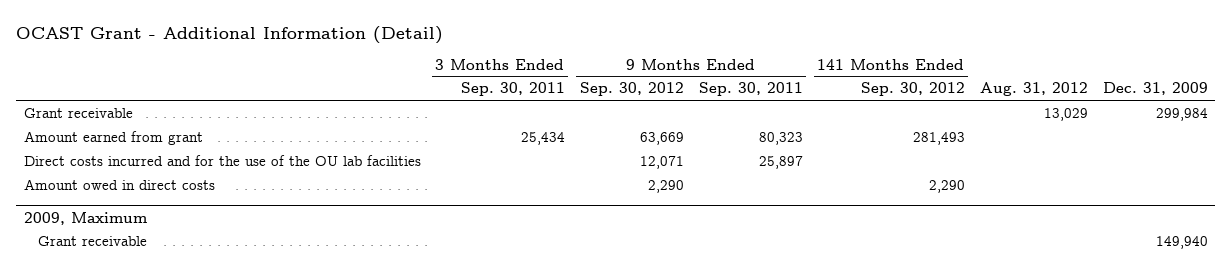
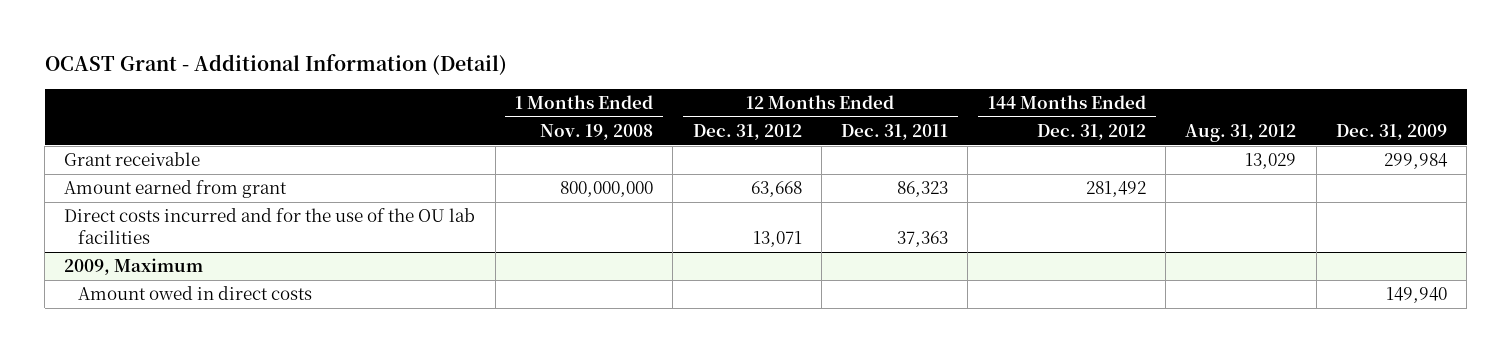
- | 3 Months Ended Sep. 30, 2011 | 9 Months Ended Sep. 30, 2012 | 9 Months Ended Sep. 30, 2011 | 141 Months Ended Sep. 30, 2012 | Aug. 31, 2012 | Dec. 31, 2009
+ | 1 Months Ended Nov. 19, 2008 | 12 Months Ended Dec. 31, 2012 | 12 Months Ended Dec. 31, 2011 | 144 Months Ended Dec. 31, 2012 | Aug. 31, 2012 | Dec. 31, 2009
- Amount owed in direct costs | | 2,290 | | 2,290 | |
@ 2009, Maximum
- Grant receivable | | | | | | 149,940
+ Amount owed in direct costs | | | | | | 149,940

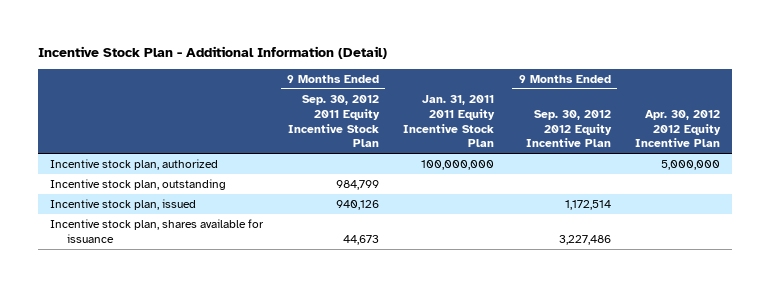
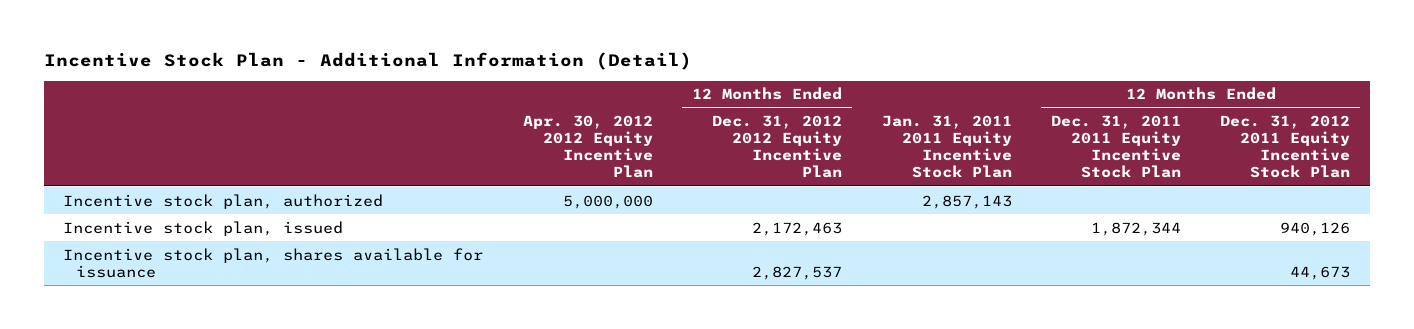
- | 9 Months Ended Sep. 30, 2012 2011 Equity Incentive Stock Plan | Jan. 31, 2011 2011 Equity Incentive Stock Plan | 9 Months Ended Sep. 30, 2012 2012 Equity Incentive Plan | Apr. 30, 2012 2012 Equity Incentive Plan
+ | Apr. 30, 2012 2012 Equity Incentive Plan | 12 Months Ended Dec. 31, 2012 2012 Equity Incentive Plan | Jan. 31, 2011 2011 Equity Incentive Stock Plan | 12 Months Ended Dec. 31, 2011 2011 Equity Incentive Stock Plan | 12 Months Ended Dec. 31, 2012 2011 Equity Incentive Stock Plan
- Incentive stock plan, authorized | | 100,000,000 | | 5,000,000
- Incentive stock plan, outstanding | 984,799 | | |
+ Incentive stock plan, authorized | 5,000,000 | | 2,857,143 | |

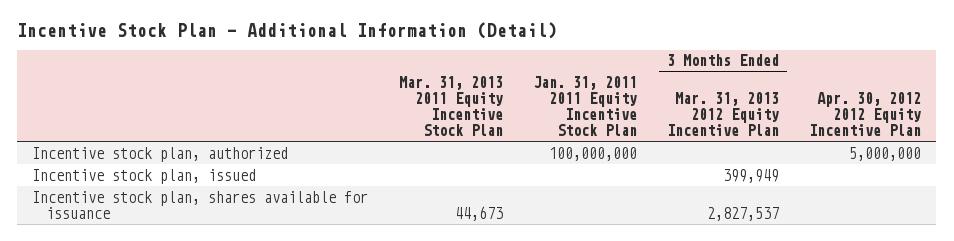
- | Apr. 30, 2012 2012 Equity Incentive Plan | 12 Months Ended Dec. 31, 2012 2012 Equity Incentive Plan | Jan. 31, 2011 2011 Equity Incentive Stock Plan | 12 Months Ended Dec. 31, 2011 2011 Equity Incentive Stock Plan | 12 Months Ended Dec. 31, 2012 2011 Equity Incentive Stock Plan
+ | Mar. 31, 2013 2011 Equity Incentive Stock Plan | Jan. 31, 2011 2011 Equity Incentive Stock Plan | 3 Months Ended Mar. 31, 2013 2012 Equity Incentive Plan | Apr. 30, 2012 2012 Equity Incentive Plan
- Incentive stock plan, authorized | 5,000,000 | | 2,857,143 | |
+ Incentive stock plan, authorized | | 100,000,000 | | 5,000,000

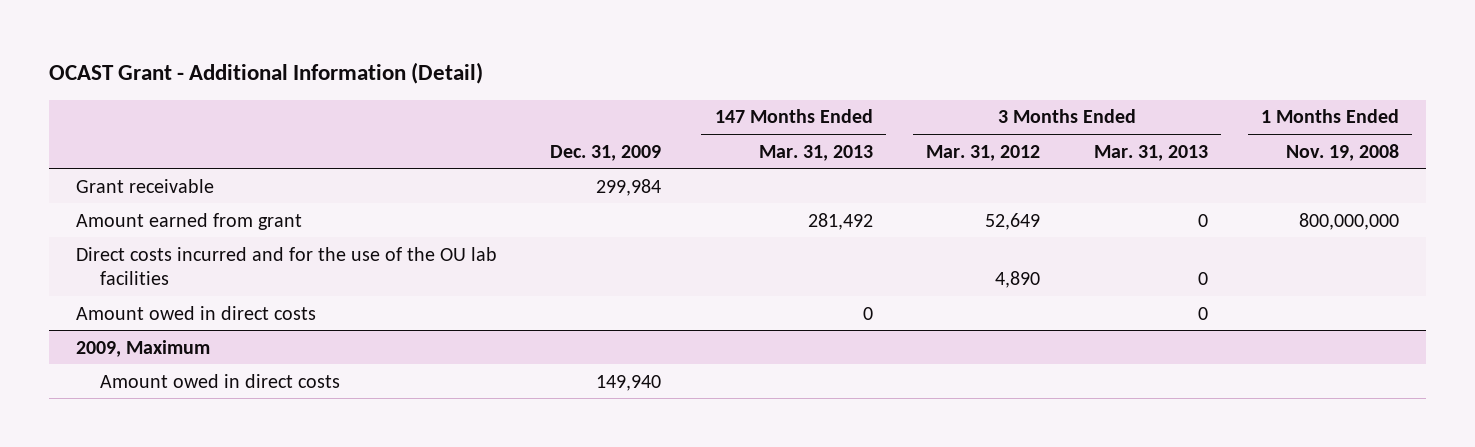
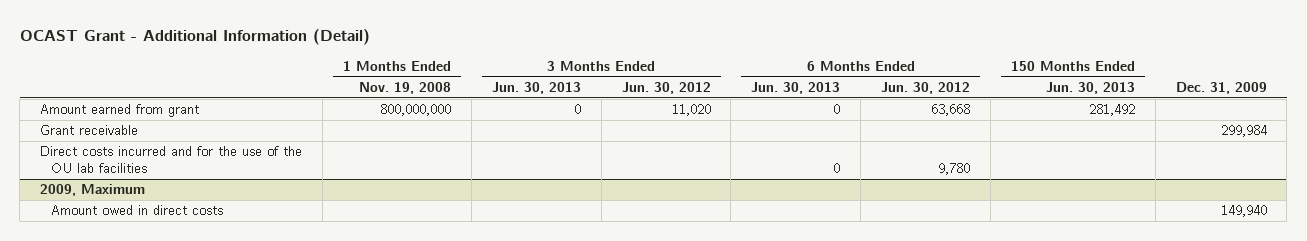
- | Dec. 31, 2009 | 147 Months Ended Mar. 31, 2013 | 3 Months Ended Mar. 31, 2012 | 3 Months Ended Mar. 31, 2013 | 1 Months Ended Nov. 19, 2008
+ | 1 Months Ended Nov. 19, 2008 | 3 Months Ended Jun. 30, 2013 | 3 Months Ended Jun. 30, 2012 | 6 Months Ended Jun. 30, 2013 | 6 Months Ended Jun. 30, 2012 | 150 Months Ended Jun. 30, 2013 | Dec. 31, 2009
moved down: Grant receivable | | | | | | | 299,984
- Amount owed in direct costs | | 0 | | 0 |

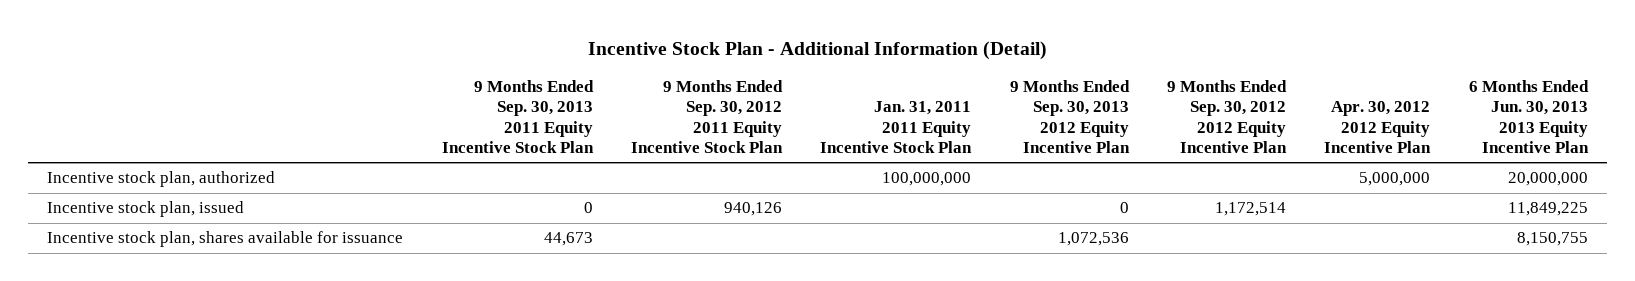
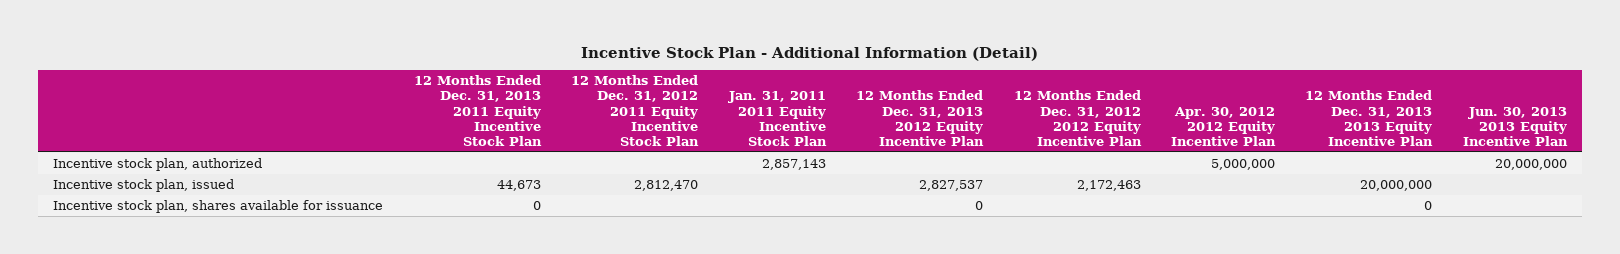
- | 9 Months Ended Sep. 30, 2013 2011 Equity Incentive Stock Plan | 9 Months Ended Sep. 30, 2012 2011 Equity Incentive Stock Plan | Jan. 31, 2011 2011 Equity Incentive Stock Plan | 9 Months Ended Sep. 30, 2013 2012 Equity Incentive Plan | 9 Months Ended Sep. 30, 2012 2012 Equity Incentive Plan | Apr. 30, 2012 2012 Equity Incentive Plan | 6 Months Ended Jun. 30, 2013 2013 Equity Incentive Plan
+ | 12 Months Ended Dec. 31, 2013 2011 Equity Incentive Stock Plan | 12 Months Ended Dec. 31, 2012 2011 Equity Incentive Stock Plan | Jan. 31, 2011 2011 Equity Incentive Stock Plan | 12 Months Ended Dec. 31, 2013 2012 Equity Incentive Plan | 12 Months Ended Dec. 31, 2012 2012 Equity Incentive Plan | Apr. 30, 2012 2012 Equity Incentive Plan | 12 Months Ended Dec. 31, 2013 2013 Equity Incentive Plan | Jun. 30, 2013 2013 Equity Incentive Plan
- Incentive stock plan, authorized | | | 100,000,000 | | | 5,000,000 | 20,000,000
+ Incentive stock plan, authorized | | | 2,857,143 | | | 5,000,000 | | 20,000,000

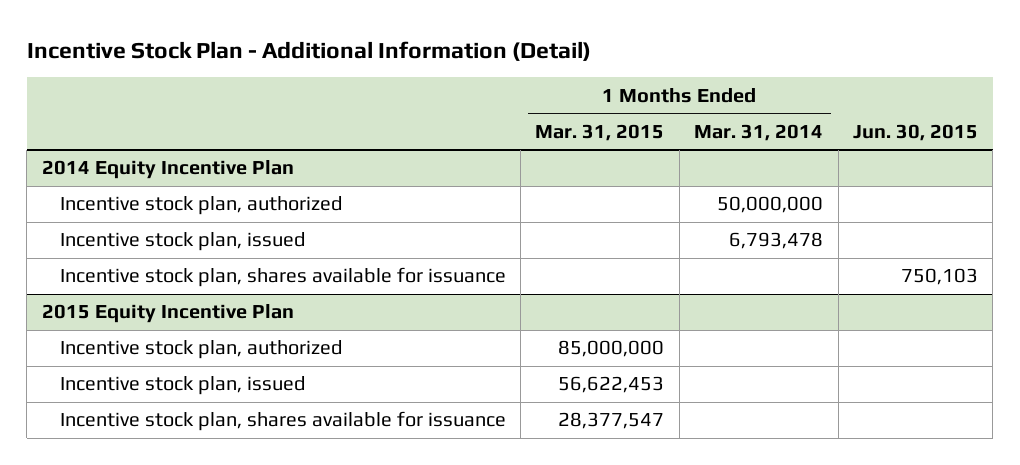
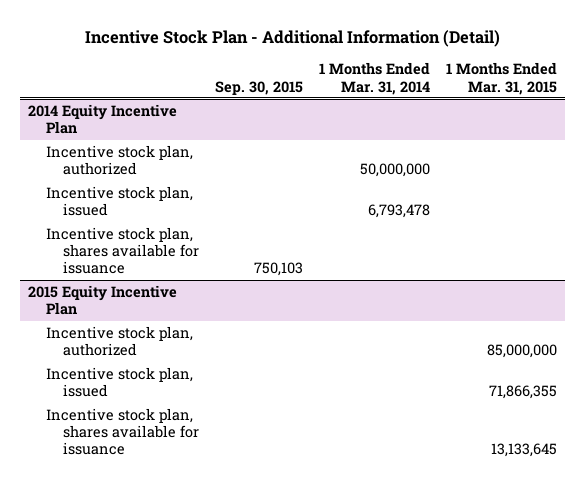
- | 1 Months Ended Mar. 31, 2015 | 1 Months Ended Mar. 31, 2014 | Jun. 30, 2015
+ | Sep. 30, 2015 | 1 Months Ended Mar. 31, 2014 | 1 Months Ended Mar. 31, 2015
@ 2015 Equity Incentive Plan
- Incentive stock plan, issued | 56,622,453 | |
- Incentive stock plan, shares available for issuance | 28,377,547 | |
+ Incentive stock plan, issued | | | 71,866,355
+ Incentive stock plan, shares available for issuance | | | 13,133,645

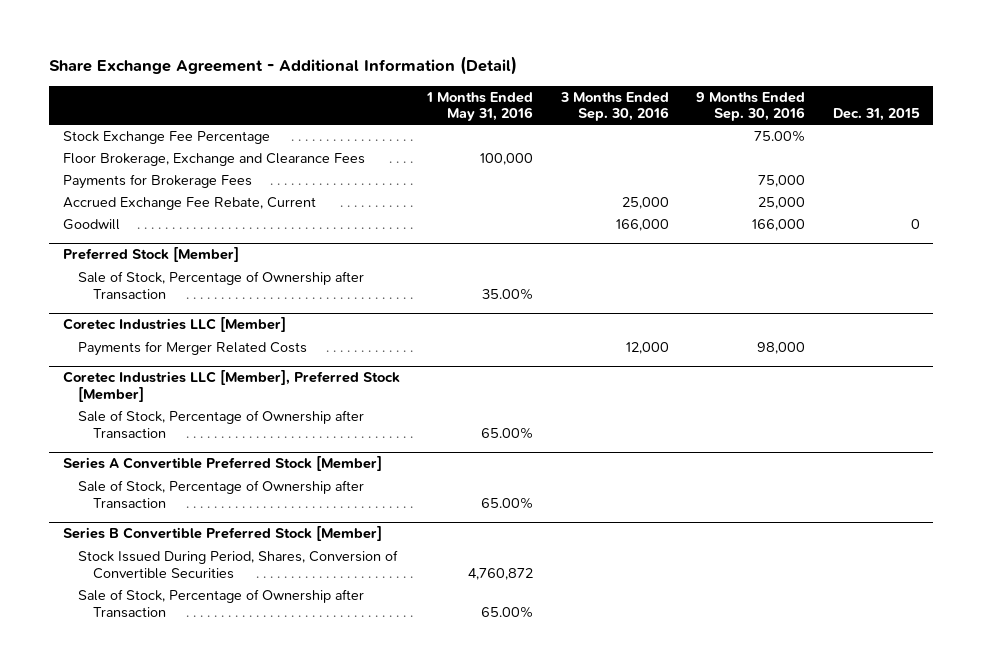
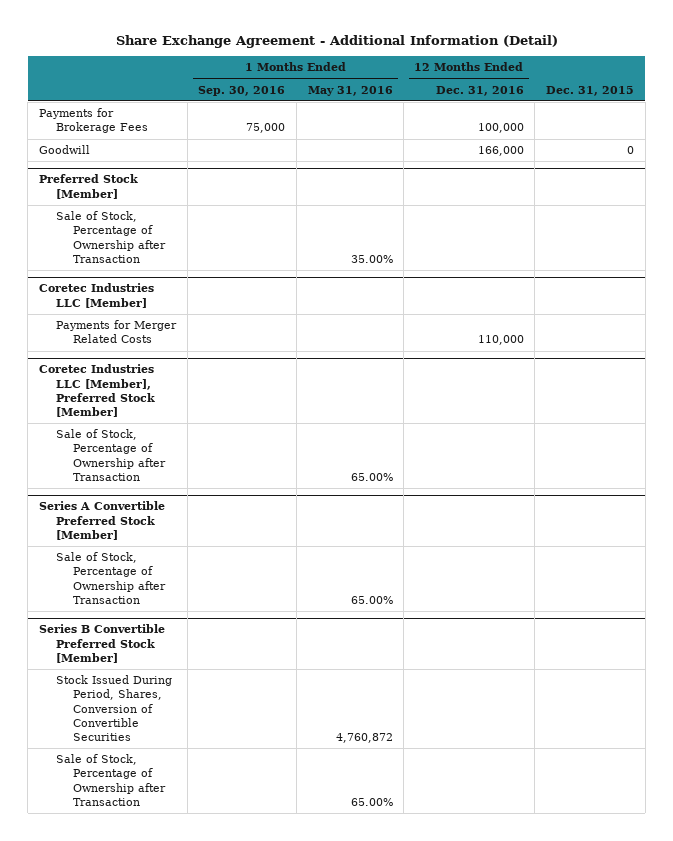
- | 1 Months Ended May 31, 2016 | 3 Months Ended Sep. 30, 2016 | 9 Months Ended Sep. 30, 2016 | Dec. 31, 2015
+ | 1 Months Ended Sep. 30, 2016 | 1 Months Ended May 31, 2016 | 12 Months Ended Dec. 31, 2016 | Dec. 31, 2015
- Stock Exchange Fee Percentage | | | 75.00% |
- Floor Brokerage, Exchange and Clearance Fees | 100,000 | | |
- Accrued Exchange Fee Rebate, Current | | 25,000 | 25,000 |

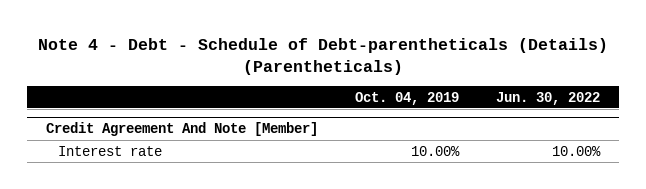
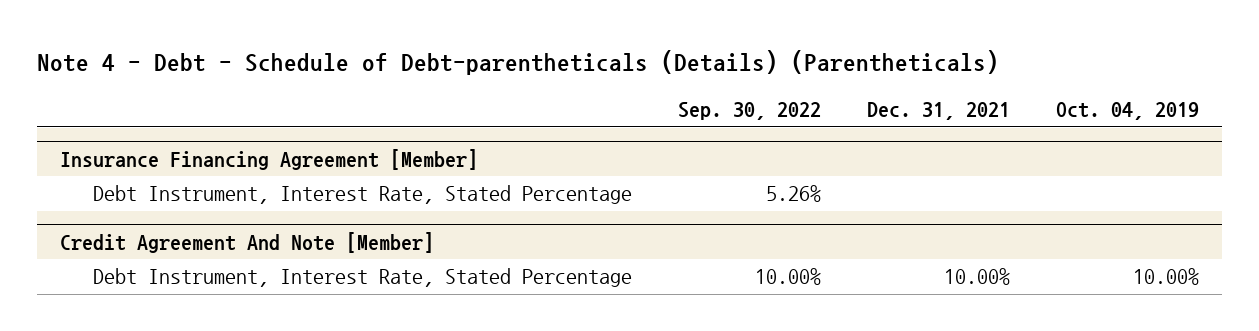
- | Oct. 04, 2019 | Jun. 30, 2022
+ | Sep. 30, 2022 | Dec. 31, 2021 | Oct. 04, 2019
+ Insurance Financing Agreement [Member]
+ Debt Instrument, Interest Rate, Stated Percentage | 5.26% | |
@ Credit Agreement And Note [Member]
- Interest rate | 10.00% | 10.00%
+ Debt Instrument, Interest Rate, Stated Percentage | 10.00% | 10.00% | 10.00%

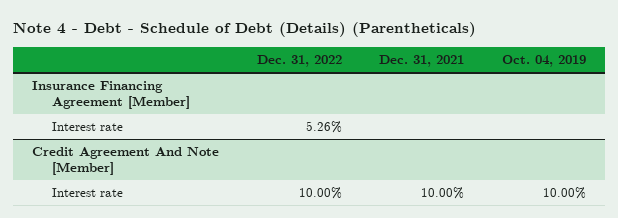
- Note 4 - Debt - Schedule of Debt-parentheticals (Details) (Parentheticals)
+ Note 4 - Debt - Schedule of Debt (Details) (Parentheticals)
- | Sep. 30, 2022 | Dec. 31, 2021 | Oct. 04, 2019
+ | Dec. 31, 2022 | Dec. 31, 2021 | Oct. 04, 2019
@ Insurance Financing Agreement [Member]
- Debt Instrument, Interest Rate, Stated Percentage | 5.26% | |
+ Interest rate | 5.26% | |
@ Credit Agreement And Note [Member]
- Debt Instrument, Interest Rate, Stated Percentage | 10.00% | 10.00% | 10.00%
+ Interest rate | 10.00% | 10.00% | 10.00%

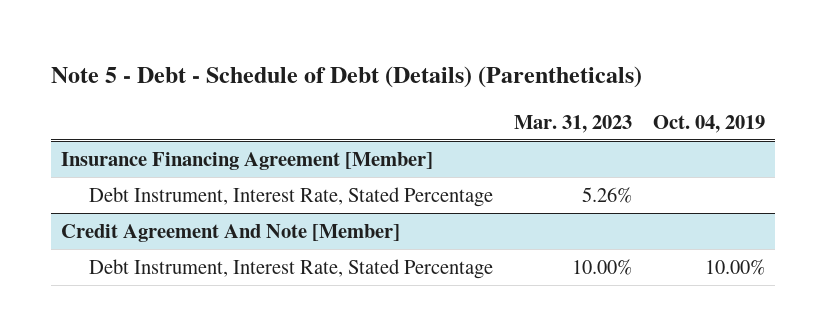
- Note 4 - Debt - Schedule of Debt (Details) (Parentheticals)
+ Note 5 - Debt - Schedule of Debt (Details) (Parentheticals)
- | Dec. 31, 2022 | Dec. 31, 2021 | Oct. 04, 2019
+ | Mar. 31, 2023 | Oct. 04, 2019
@ Insurance Financing Agreement [Member]
- Interest rate | 5.26% | |
+ Debt Instrument, Interest Rate, Stated Percentage | 5.26% |
@ Credit Agreement And Note [Member]
- Interest rate | 10.00% | 10.00% | 10.00%
+ Debt Instrument, Interest Rate, Stated Percentage | 10.00% | 10.00%

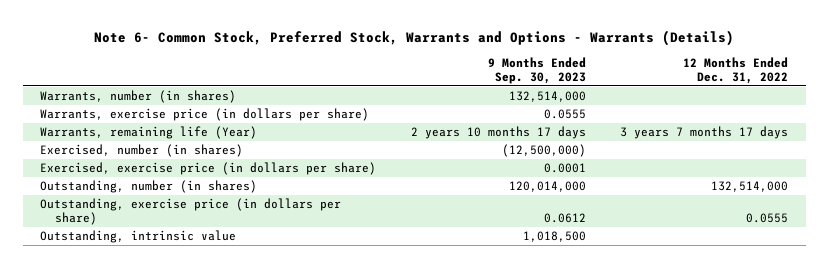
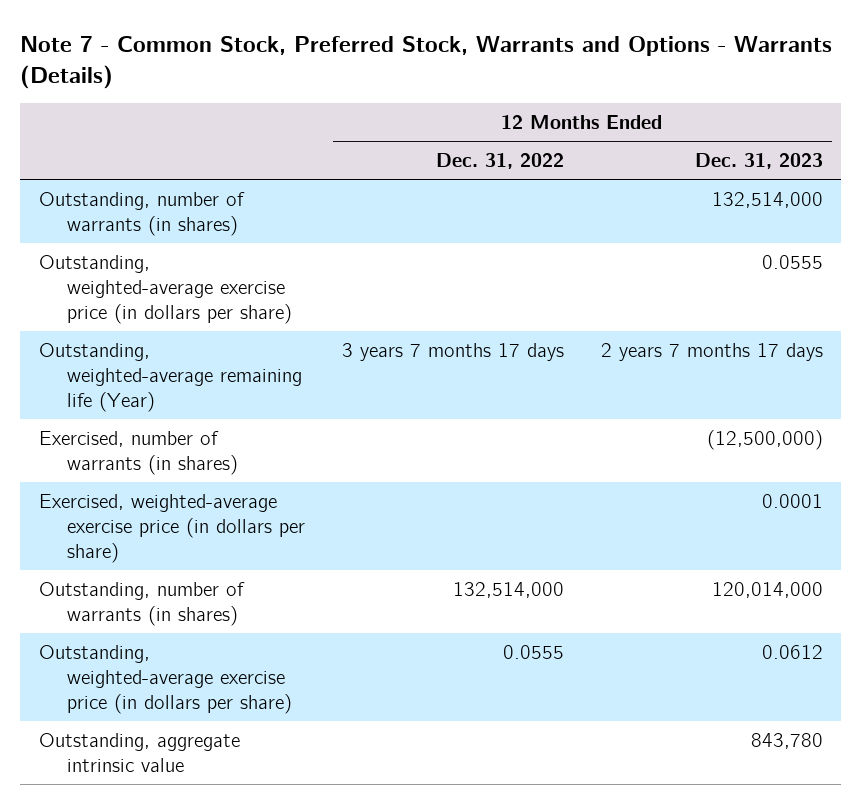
- Note 6- Common Stock, Preferred Stock, Warrants and Options - Warrants (Details)
+ Note 7 - Common Stock, Preferred Stock, Warrants and Options - Warrants (Details)
- | 9 Months Ended Sep. 30, 2023 | 12 Months Ended Dec. 31, 2022
+ | 12 Months Ended Dec. 31, 2022 | 12 Months Ended Dec. 31, 2023
- Warrants, number (in shares) | 132,514,000 |
- Warrants, exercise price (in dollars per share) | 0.0555 |
- Warrants, remaining life (Year) | 2 years 10 months 17 days | 3 years 7 months 17 days
- Exercised, number (in shares) | (12,500,000) |
- Exercised, exercise price (in dollars per share) | 0.0001 |
- Outstanding, number (in shares) | 120,014,000 | 132,514,000
- Outstanding, exercise price (in dollars per share) | 0.0612 | 0.0555
- Outstanding, intrinsic value | 1,018,500 |
+ Outstanding, number of warrants (in shares) | | 132,514,000
+ Outstanding, weighted-average exercise price (in dollars per share) | | 0.0555
+ Outstanding, weighted-average remaining life (Year) | 3 years 7 months 17 days | 2 years 7 months 17 days
+ Exercised, number of warrants (in shares) | | (12,500,000)
+ Exercised, weighted-average exercise price (in dollars per share) | | 0.0001
+ Outstanding, number of warrants (in shares) | 132,514,000 | 120,014,000
+ Outstanding, weighted-average exercise price (in dollars per share) | 0.0555 | 0.0612
+ Outstanding, aggregate intrinsic value | | 843,780

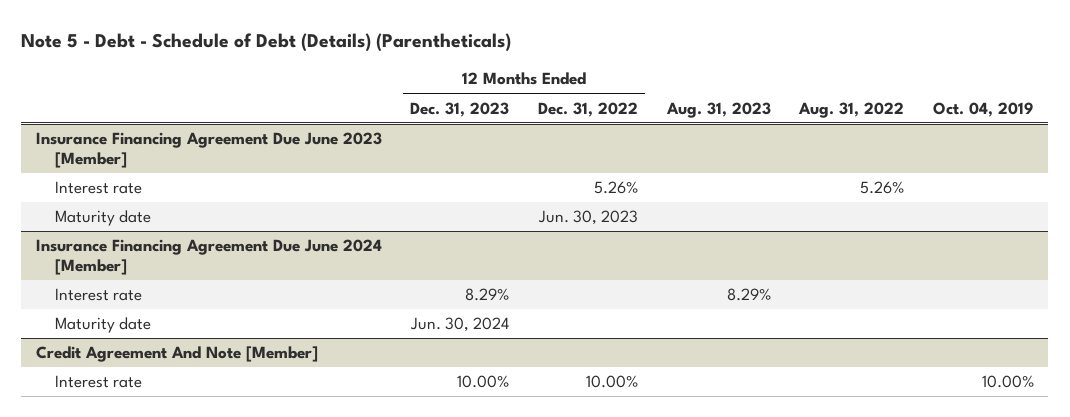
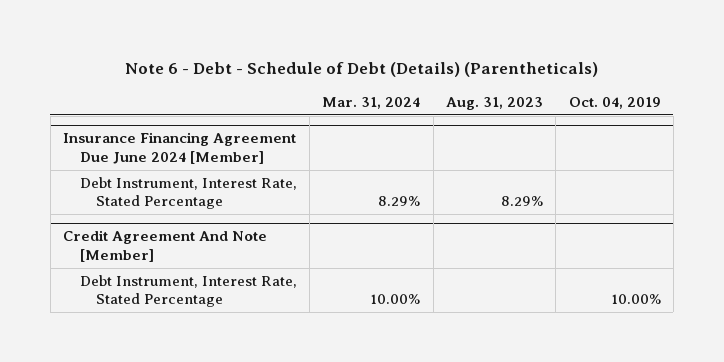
- Note 5 - Debt - Schedule of Debt (Details) (Parentheticals)
+ Note 6 - Debt - Schedule of Debt (Details) (Parentheticals)
- | 12 Months Ended Dec. 31, 2023 | 12 Months Ended Dec. 31, 2022 | Aug. 31, 2023 | Aug. 31, 2022 | Oct. 04, 2019
+ | Mar. 31, 2024 | Aug. 31, 2023 | Oct. 04, 2019
- Insurance Financing Agreement Due June 2023 [Member]
- Interest rate | | 5.26% | | 5.26% |
- Maturity date | | Jun. 30, 2023 | | |
@ Insurance Financing Agreement Due June 2024 [Member]
- Interest rate | 8.29% | | 8.29% | |
- Maturity date | Jun. 30, 2024 | | | |
+ Debt Instrument, Interest Rate, Stated Percentage | 8.29% | 8.29% |
@ Credit Agreement And Note [Member]
- Interest rate | 10.00% | 10.00% | | | 10.00%
+ Debt Instrument, Interest Rate, Stated Percentage | 10.00% | | 10.00%

